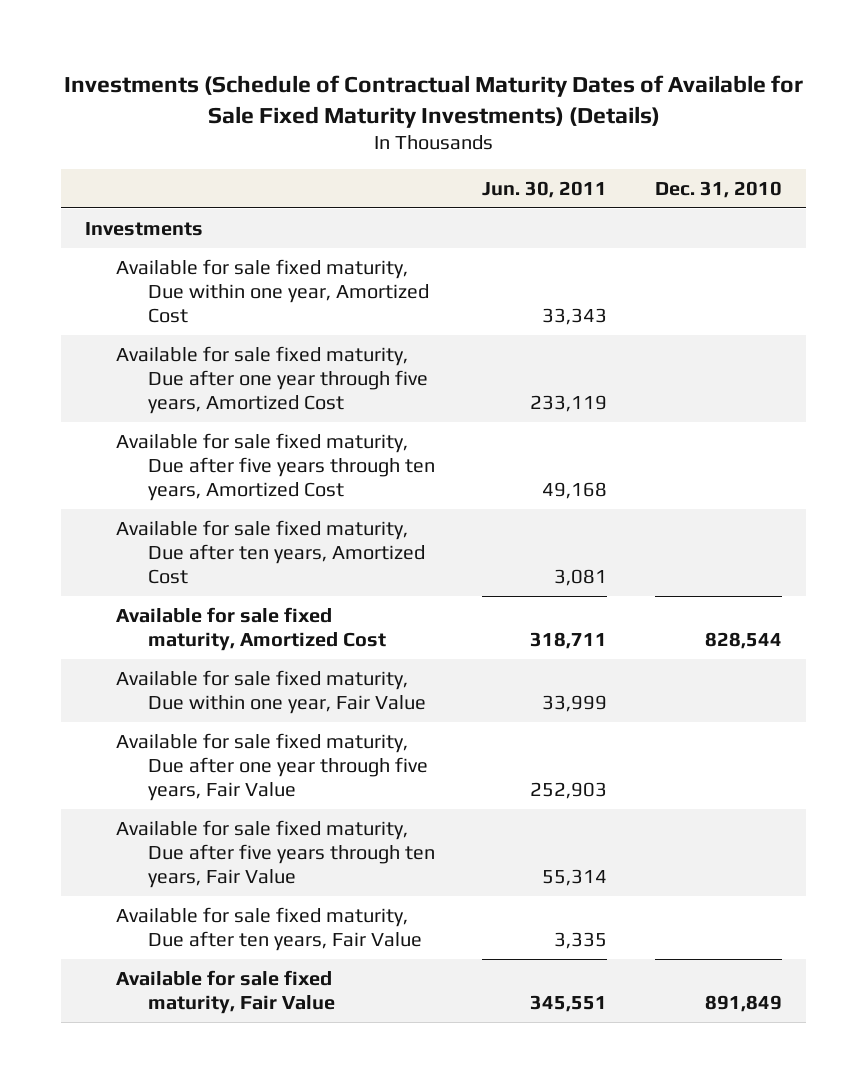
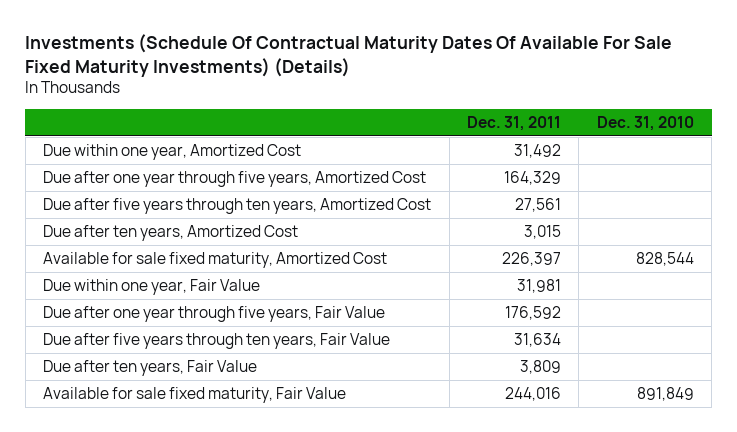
- Investments (Schedule of Contractual Maturity Dates of Available for Sale Fixed Maturity Investments) (Details)
+ Investments (Schedule Of Contractual Maturity Dates Of Available For Sale Fixed Maturity Investments) (Details)
- | Jun. 30, 2011 | Dec. 31, 2010
+ | Dec. 31, 2011 | Dec. 31, 2010
- Investments
- Available for sale fixed maturity, Due within one year, Amortized Cost | 33,343 |
- Available for sale fixed maturity, Due after one year through five years, Amortized Cost | 233,119 |
- Available for sale fixed maturity, Due after five years through ten years, Amortized Cost | 49,168 |
- Available for sale fixed maturity, Due after ten years, Amortized Cost | 3,081 |
+ Due within one year, Amortized Cost | 31,492 |
+ Due after one year through five years, Amortized Cost | 164,329 |
+ Due after five years through ten years, Amortized Cost | 27,561 |
+ Due after ten years, Amortized Cost | 3,015 |
- Available for sale fixed maturity, Due within one year, Fair Value | 33,999 |
- Available for sale fixed maturity, Due after one year through five years, Fair Value | 252,903 |
- Available for sale fixed maturity, Due after five years through ten years, Fair Value | 55,314 |
- Available for sale fixed maturity, Due after ten years, Fair Value | 3,335 |
+ Due within one year, Fair Value | 31,981 |
+ Due after one year through five years, Fair Value | 176,592 |
+ Due after five years through ten years, Fair Value | 31,634 |
+ Due after ten years, Fair Value | 3,809 |

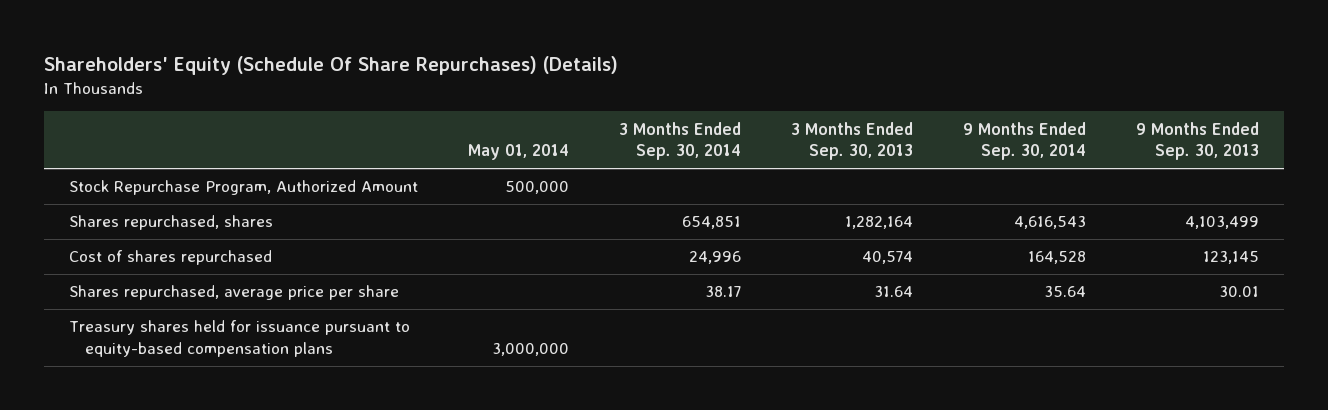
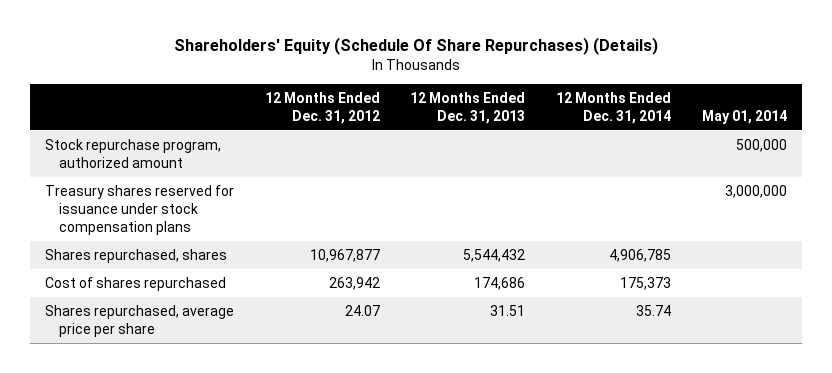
- | May 01, 2014 | 3 Months Ended Sep. 30, 2014 | 3 Months Ended Sep. 30, 2013 | 9 Months Ended Sep. 30, 2014 | 9 Months Ended Sep. 30, 2013
+ | 12 Months Ended Dec. 31, 2012 | 12 Months Ended Dec. 31, 2013 | 12 Months Ended Dec. 31, 2014 | May 01, 2014
- Stock Repurchase Program, Authorized Amount | 500,000 | | | |
+ Stock repurchase program, authorized amount | | | | 500,000
+ Treasury shares reserved for issuance under stock compensation plans | | | | 3,000,000
- Treasury shares held for issuance pursuant to equity-based compensation plans | 3,000,000 | | | |

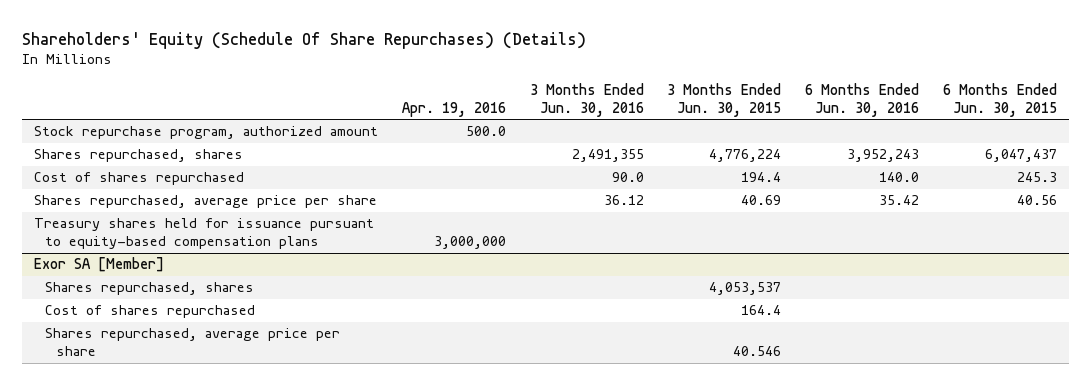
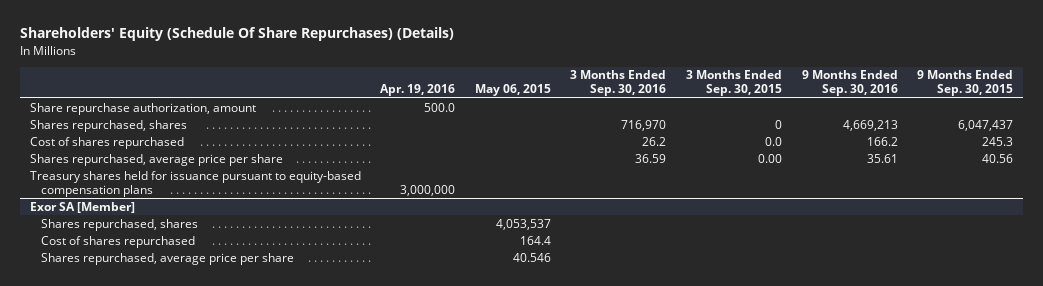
- | Apr. 19, 2016 | 3 Months Ended Jun. 30, 2016 | 3 Months Ended Jun. 30, 2015 | 6 Months Ended Jun. 30, 2016 | 6 Months Ended Jun. 30, 2015
+ | Apr. 19, 2016 | May 06, 2015 | 3 Months Ended Sep. 30, 2016 | 3 Months Ended Sep. 30, 2015 | 9 Months Ended Sep. 30, 2016 | 9 Months Ended Sep. 30, 2015
- Stock repurchase program, authorized amount | 500.0 | | | |
+ Share repurchase authorization, amount | 500.0 | | | | |

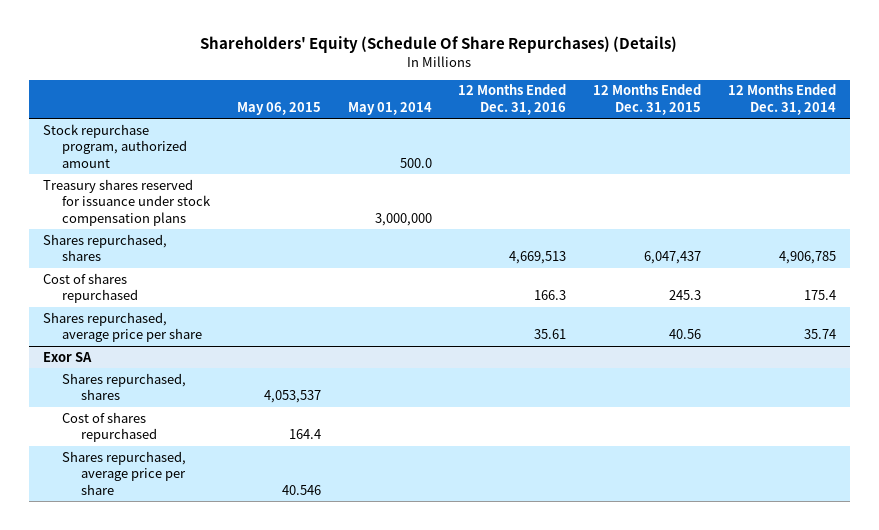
- | Apr. 19, 2016 | May 06, 2015 | 3 Months Ended Sep. 30, 2016 | 3 Months Ended Sep. 30, 2015 | 9 Months Ended Sep. 30, 2016 | 9 Months Ended Sep. 30, 2015
+ | May 06, 2015 | May 01, 2014 | 12 Months Ended Dec. 31, 2016 | 12 Months Ended Dec. 31, 2015 | 12 Months Ended Dec. 31, 2014
- Share repurchase authorization, amount | 500.0 | | | | |
+ Stock repurchase program, authorized amount | | 500.0 | | |
+ Treasury shares reserved for issuance under stock compensation plans | | 3,000,000 | | |
- Treasury shares held for issuance pursuant to equity-based compensation plans | 3,000,000 | | | | |
- Exor SA [Member]
+ Exor SA

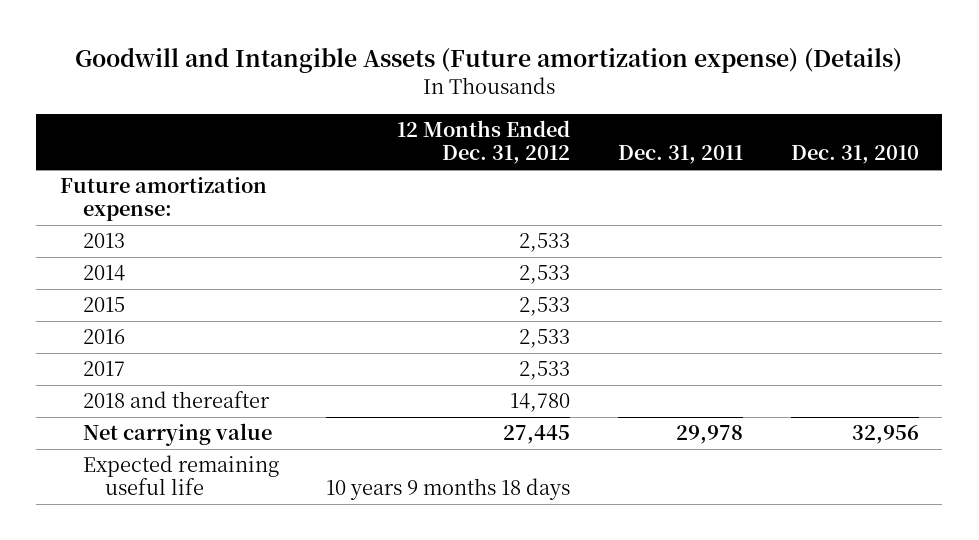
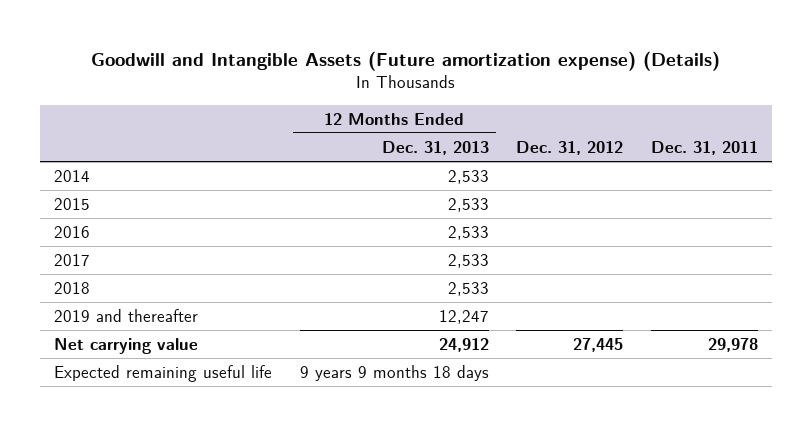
- | 12 Months Ended Dec. 31, 2012 | Dec. 31, 2011 | Dec. 31, 2010
+ | 12 Months Ended Dec. 31, 2013 | Dec. 31, 2012 | Dec. 31, 2011
- Future amortization expense:
- 2013 | 2,533 | |
- 2018 and thereafter | 14,780 | |
+ 2018 | 2,533 | |
+ 2019 and thereafter | 12,247 | |

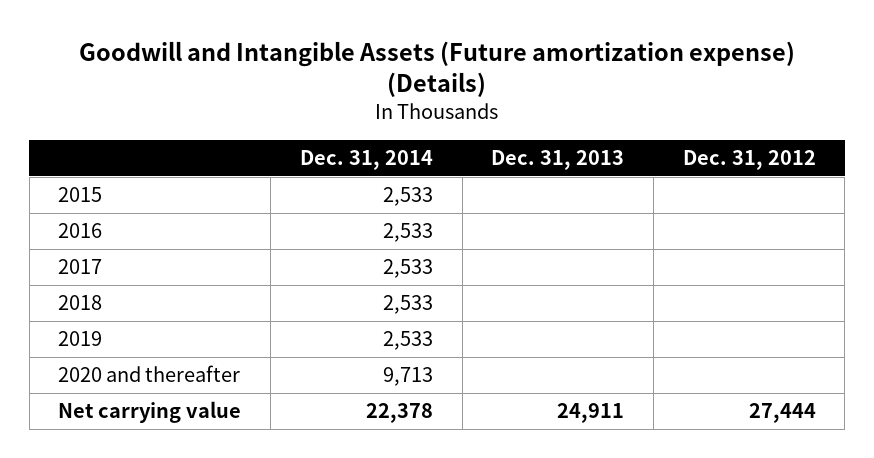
- | 12 Months Ended Dec. 31, 2013 | Dec. 31, 2012 | Dec. 31, 2011
+ | Dec. 31, 2014 | Dec. 31, 2013 | Dec. 31, 2012
- 2014 | 2,533 | |
- 2019 and thereafter | 12,247 | |
- Net carrying value | 24,912 | 27,445 | 29,978
- Expected remaining useful life | 9 years 9 months 18 days | |
+ 2019 | 2,533 | |
+ 2020 and thereafter | 9,713 | |
+ Net carrying value | 22,378 | 24,911 | 27,444

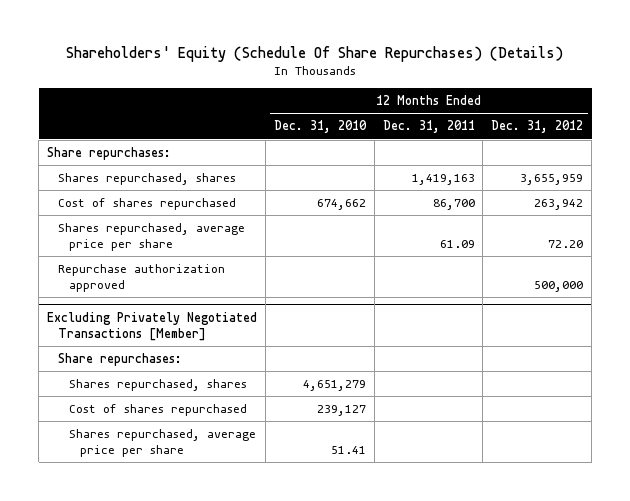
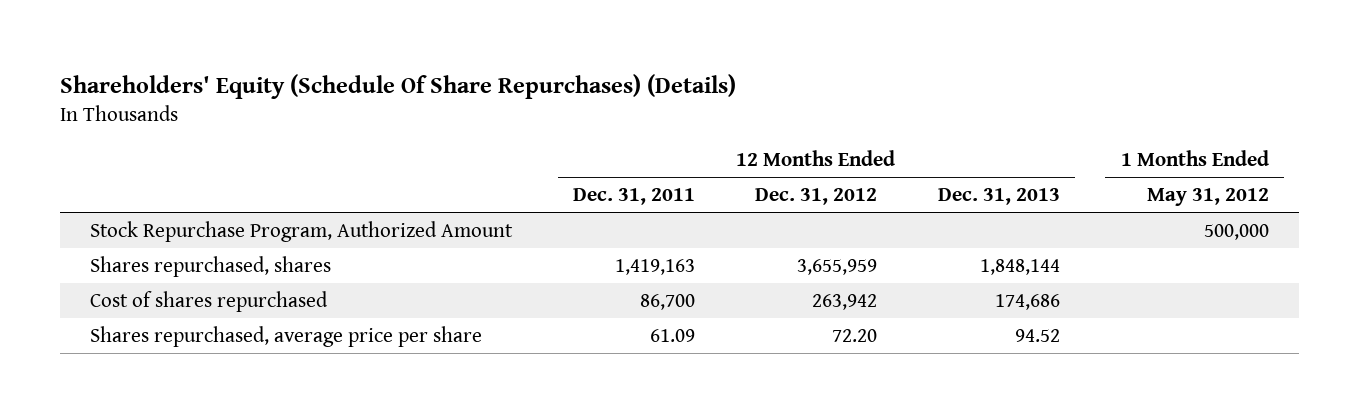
- | 12 Months Ended Dec. 31, 2010 | 12 Months Ended Dec. 31, 2011 | 12 Months Ended Dec. 31, 2012
+ | 12 Months Ended Dec. 31, 2011 | 12 Months Ended Dec. 31, 2012 | 12 Months Ended Dec. 31, 2013 | 1 Months Ended May 31, 2012
- Share repurchases:
+ Stock Repurchase Program, Authorized Amount | | | | 500,000
- Repurchase authorization approved | | | 500,000
- Excluding Privately Negotiated Transactions [Member]
- Share repurchases:
- Shares repurchased, shares | 4,651,279 | |
- Cost of shares repurchased | 239,127 | |
- Shares repurchased, average price per share | 51.41 | |

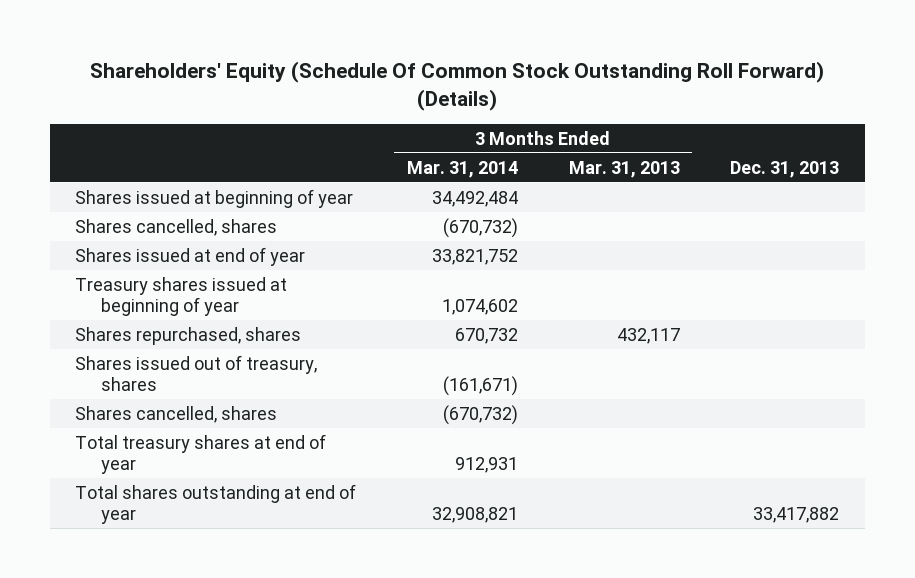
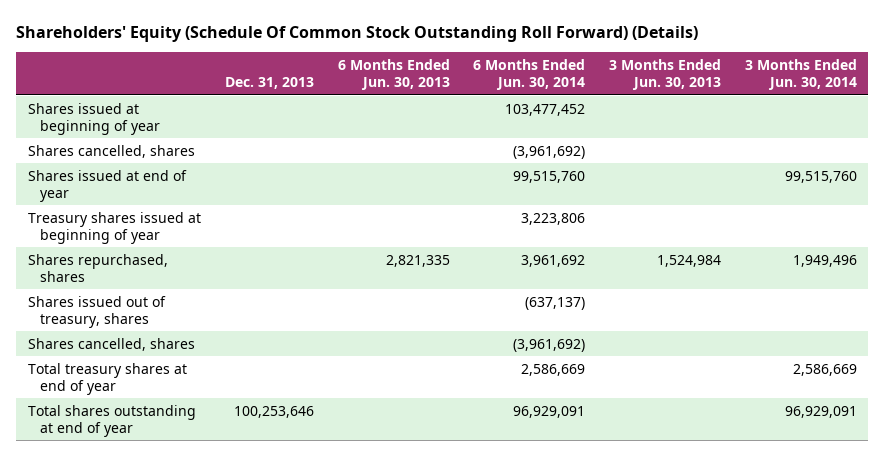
- | 3 Months Ended Mar. 31, 2014 | 3 Months Ended Mar. 31, 2013 | Dec. 31, 2013
+ | Dec. 31, 2013 | 6 Months Ended Jun. 30, 2013 | 6 Months Ended Jun. 30, 2014 | 3 Months Ended Jun. 30, 2013 | 3 Months Ended Jun. 30, 2014
- Total shares outstanding at end of year | 32,908,821 | | 33,417,882
+ Total shares outstanding at end of year | 100,253,646 | | 96,929,091 | | 96,929,091

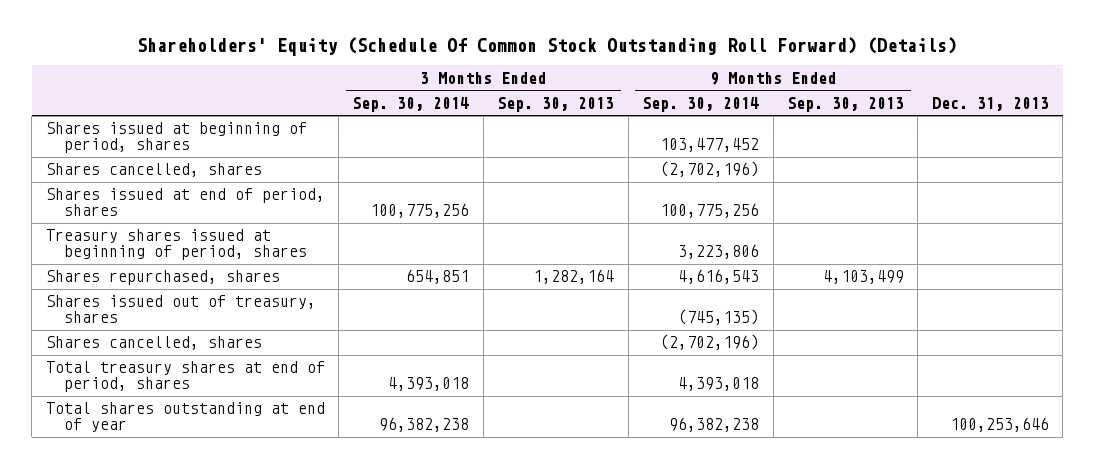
- | Dec. 31, 2013 | 6 Months Ended Jun. 30, 2013 | 6 Months Ended Jun. 30, 2014 | 3 Months Ended Jun. 30, 2013 | 3 Months Ended Jun. 30, 2014
+ | 3 Months Ended Sep. 30, 2014 | 3 Months Ended Sep. 30, 2013 | 9 Months Ended Sep. 30, 2014 | 9 Months Ended Sep. 30, 2013 | Dec. 31, 2013
- Shares issued at beginning of year | | | 103,477,452 | |
+ Shares issued at beginning of period, shares | | | 103,477,452 | |
- Shares issued at end of year | | | 99,515,760 | | 99,515,760
- Treasury shares issued at beginning of year | | | 3,223,806 | |
+ Shares issued at end of period, shares | 100,775,256 | | 100,775,256 | |
+ Treasury shares issued at beginning of period, shares | | | 3,223,806 | |
- Total treasury shares at end of year | | | 2,586,669 | | 2,586,669
+ Total treasury shares at end of period, shares | 4,393,018 | | 4,393,018 | |

